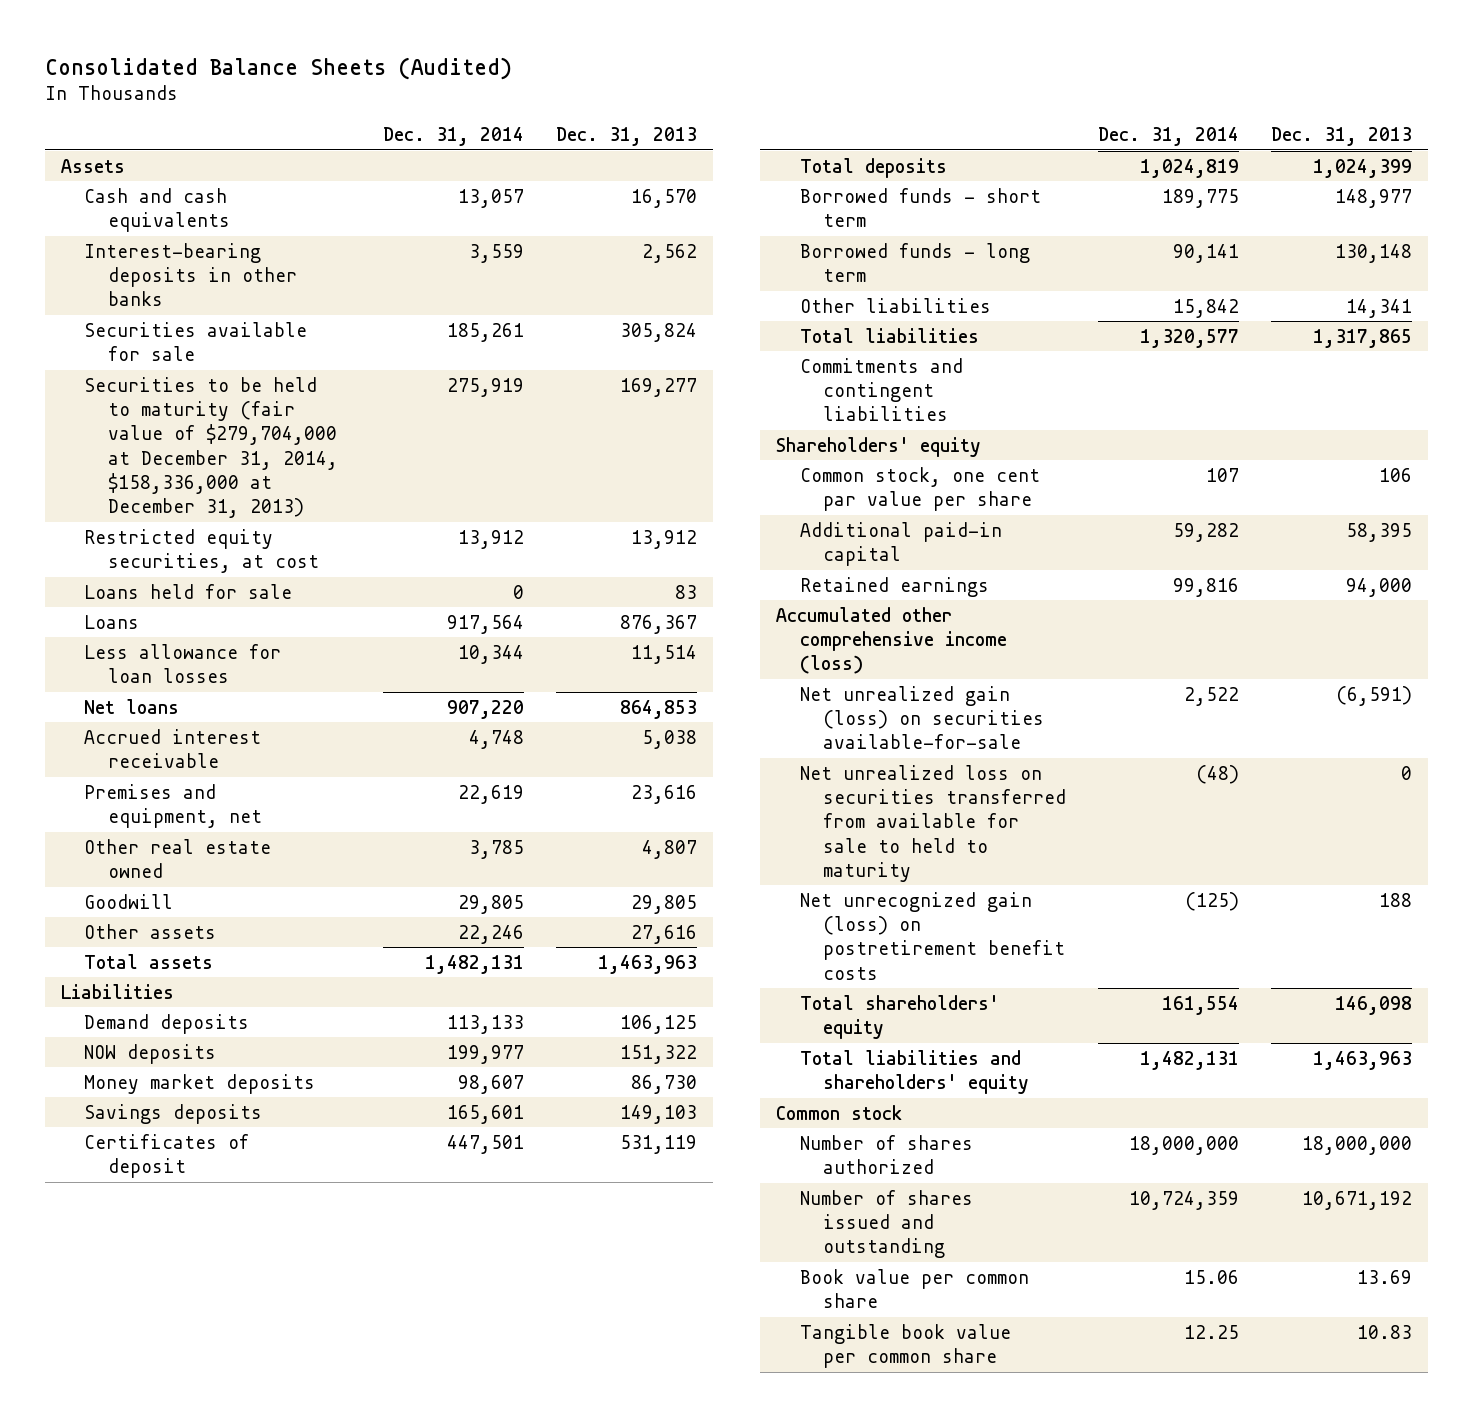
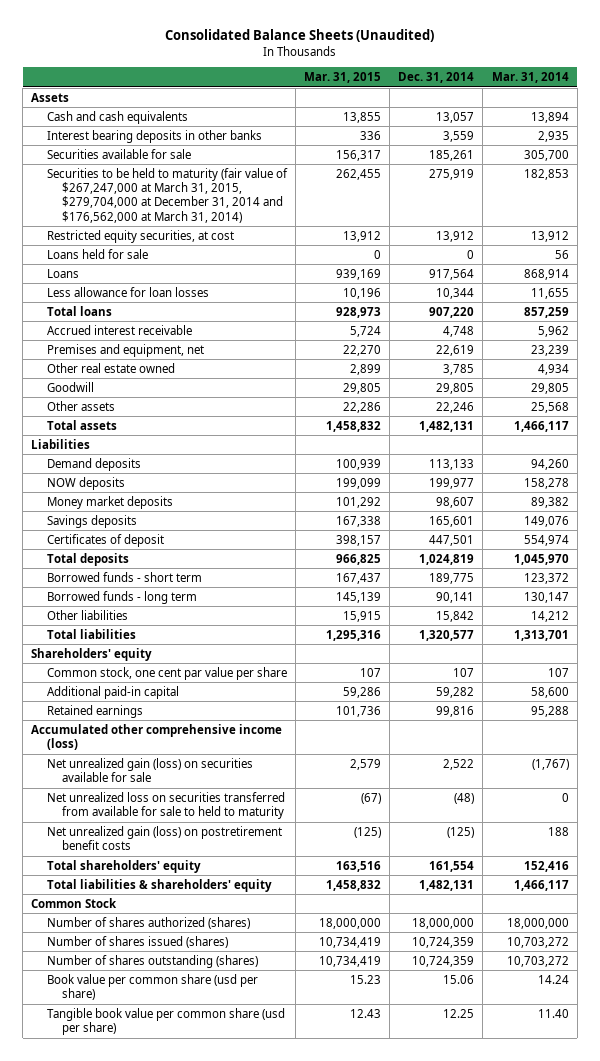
- Consolidated Balance Sheets (Audited)
+ Consolidated Balance Sheets (Unaudited)
- | Dec. 31, 2014 | Dec. 31, 2013
+ | Mar. 31, 2015 | Dec. 31, 2014 | Mar. 31, 2014
- Interest-bearing deposits in other banks | 3,559 | 2,562
+ Interest bearing deposits in other banks | 336 | 3,559 | 2,935
- Securities to be held to maturity (fair value of $279,704,000 at December 31, 2014, $158,336,000 at December 31, 2013) | 275,919 | 169,277
+ Securities to be held to maturity (fair value of $267,247,000 at March 31, 2015, $279,704,000 at December 31, 2014 and $176,562,000 at March 31, 2014) | 262,455 | 275,919 | 182,853
- Net loans | 907,220 | 864,853
+ Total loans | 928,973 | 907,220 | 857,259
- Commitments and contingent liabilities
- Net unrealized gain (loss) on securities available-for-sale | 2,522 | (6,591)
+ Net unrealized gain (loss) on securities available for sale | 2,579 | 2,522 | (1,767)
- Net unrecognized gain (loss) on postretirement benefit costs | (125) | 188
+ Net unrealized gain (loss) on postretirement benefit costs | (125) | (125) | 188
- Total liabilities and shareholders' equity | 1,482,131 | 1,463,963
- Common stock
- Number of shares authorized | 18,000,000 | 18,000,000
- Number of shares issued and outstanding | 10,724,359 | 10,671,192
- Book value per common share | 15.06 | 13.69
- Tangible book value per common share | 12.25 | 10.83
+ Total liabilities & shareholders' equity | 1,458,832 | 1,482,131 | 1,466,117
+ Common Stock
+ Number of shares authorized (shares) | 18,000,000 | 18,000,000 | 18,000,000
+ Number of shares issued (shares) | 10,734,419 | 10,724,359 | 10,703,272
+ Number of shares outstanding (shares) | 10,734,419 | 10,724,359 | 10,703,272
+ Book value per common share (usd per share) | 15.23 | 15.06 | 14.24
+ Tangible book value per common share (usd per share) | 12.43 | 12.25 | 11.40

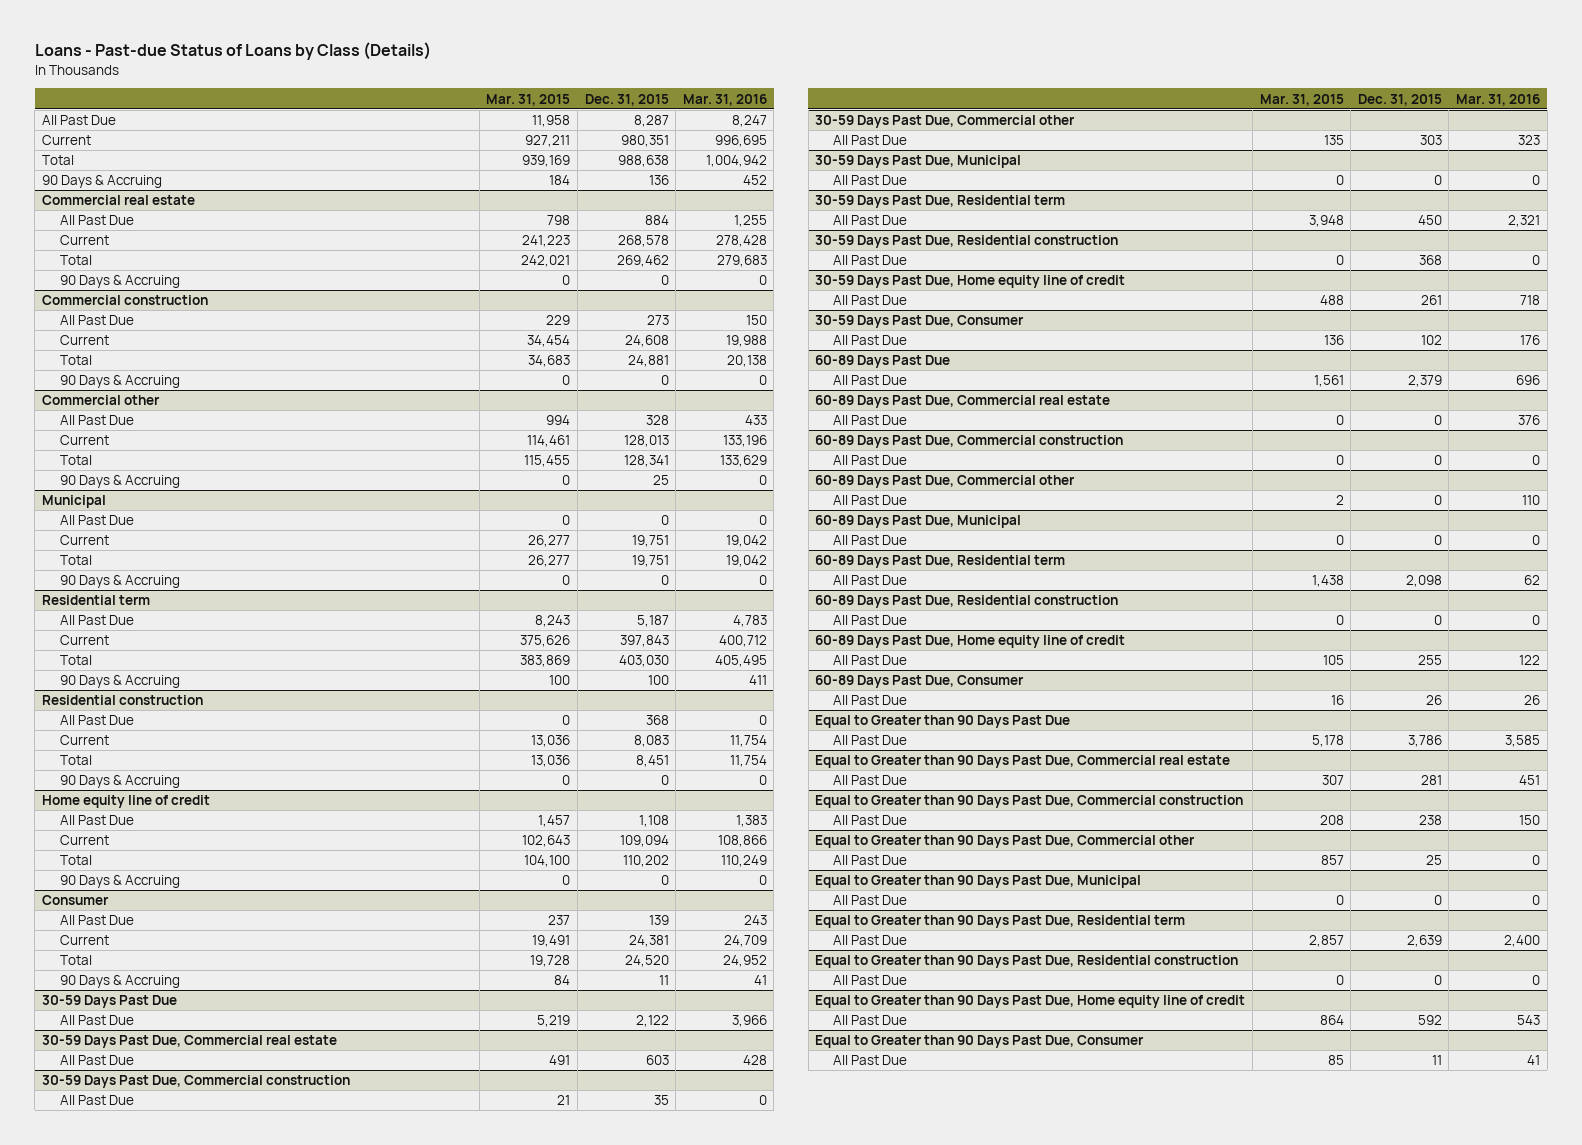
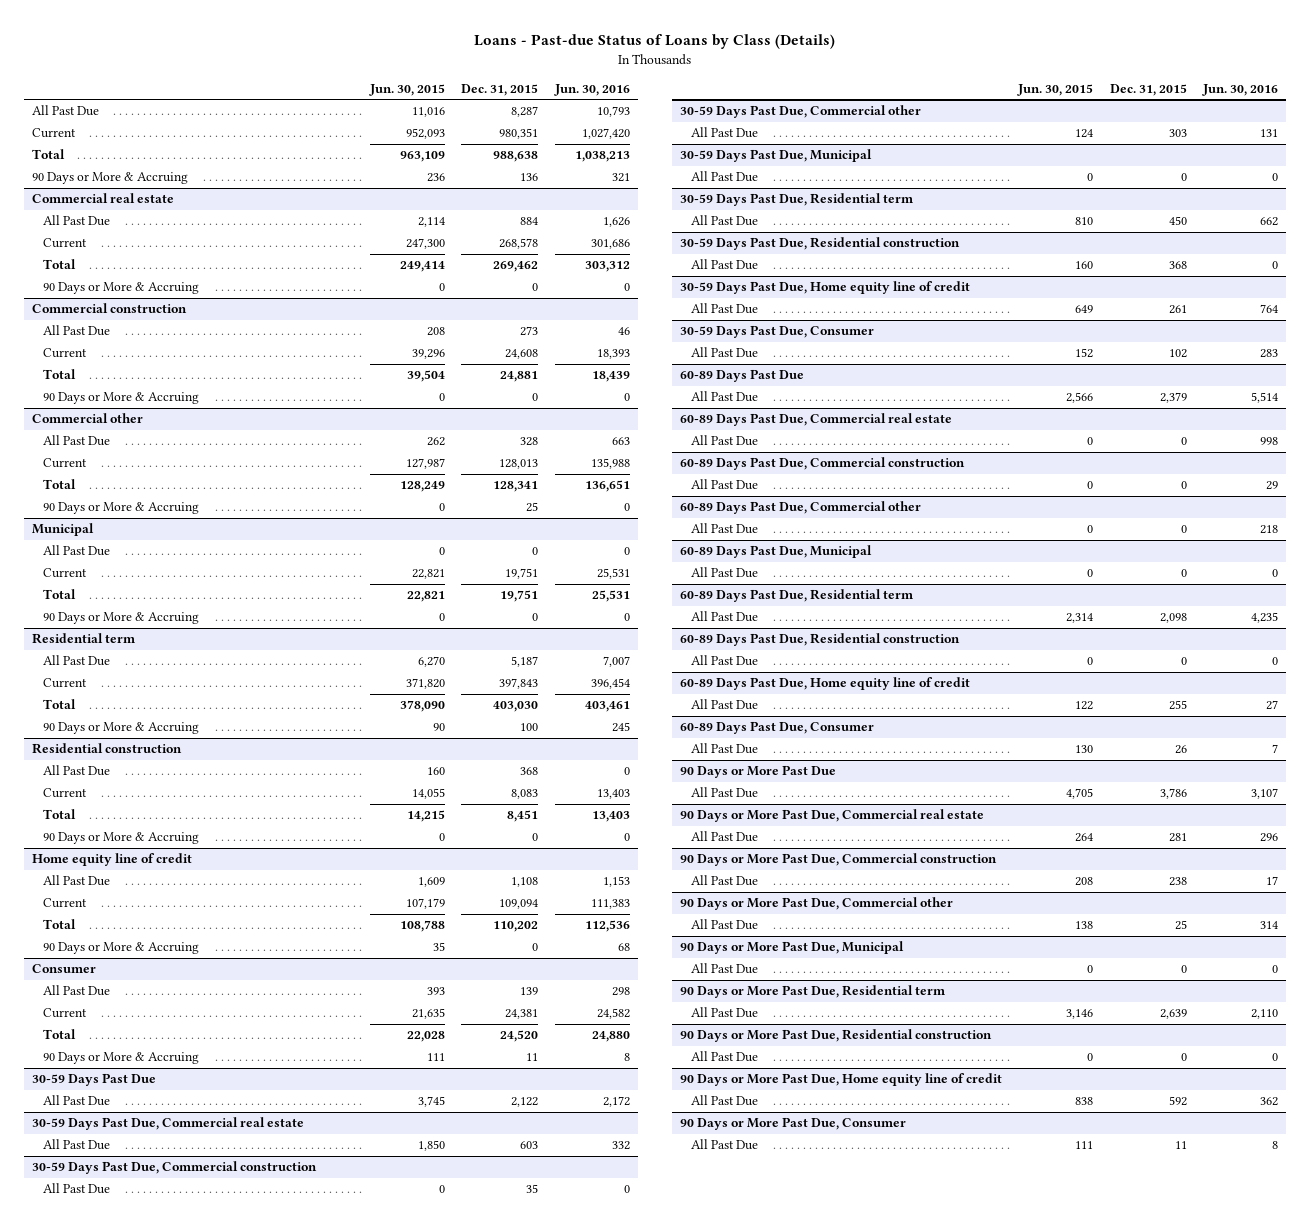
- | Mar. 31, 2015 | Dec. 31, 2015 | Mar. 31, 2016
+ | Jun. 30, 2015 | Dec. 31, 2015 | Jun. 30, 2016
- 90 Days & Accruing | 184 | 136 | 452
+ 90 Days or More & Accruing | 236 | 136 | 321
@ Commercial real estate
- 90 Days & Accruing | 0 | 0 | 0
+ 90 Days or More & Accruing | 0 | 0 | 0
@ Commercial construction
- 90 Days & Accruing | 0 | 0 | 0
+ 90 Days or More & Accruing | 0 | 0 | 0
@ Commercial other
- 90 Days & Accruing | 0 | 25 | 0
+ 90 Days or More & Accruing | 0 | 25 | 0
@ Municipal
- 90 Days & Accruing | 0 | 0 | 0
+ 90 Days or More & Accruing | 0 | 0 | 0
@ Residential term
- 90 Days & Accruing | 100 | 100 | 411
+ 90 Days or More & Accruing | 90 | 100 | 245
@ Residential construction
- 90 Days & Accruing | 0 | 0 | 0
+ 90 Days or More & Accruing | 0 | 0 | 0
@ Home equity line of credit
- 90 Days & Accruing | 0 | 0 | 0
+ 90 Days or More & Accruing | 35 | 0 | 68
@ Consumer
- 90 Days & Accruing | 84 | 11 | 41
+ 90 Days or More & Accruing | 111 | 11 | 8
- Equal to Greater than 90 Days Past Due
+ 90 Days or More Past Due
- Equal to Greater than 90 Days Past Due, Commercial real estate
+ 90 Days or More Past Due, Commercial real estate
- Equal to Greater than 90 Days Past Due, Commercial construction
+ 90 Days or More Past Due, Commercial construction
- Equal to Greater than 90 Days Past Due, Commercial other
+ 90 Days or More Past Due, Commercial other
- Equal to Greater than 90 Days Past Due, Municipal
+ 90 Days or More Past Due, Municipal
- Equal to Greater than 90 Days Past Due, Residential term
+ 90 Days or More Past Due, Residential term
- Equal to Greater than 90 Days Past Due, Residential construction
+ 90 Days or More Past Due, Residential construction
- Equal to Greater than 90 Days Past Due, Home equity line of credit
+ 90 Days or More Past Due, Home equity line of credit
- Equal to Greater than 90 Days Past Due, Consumer
+ 90 Days or More Past Due, Consumer

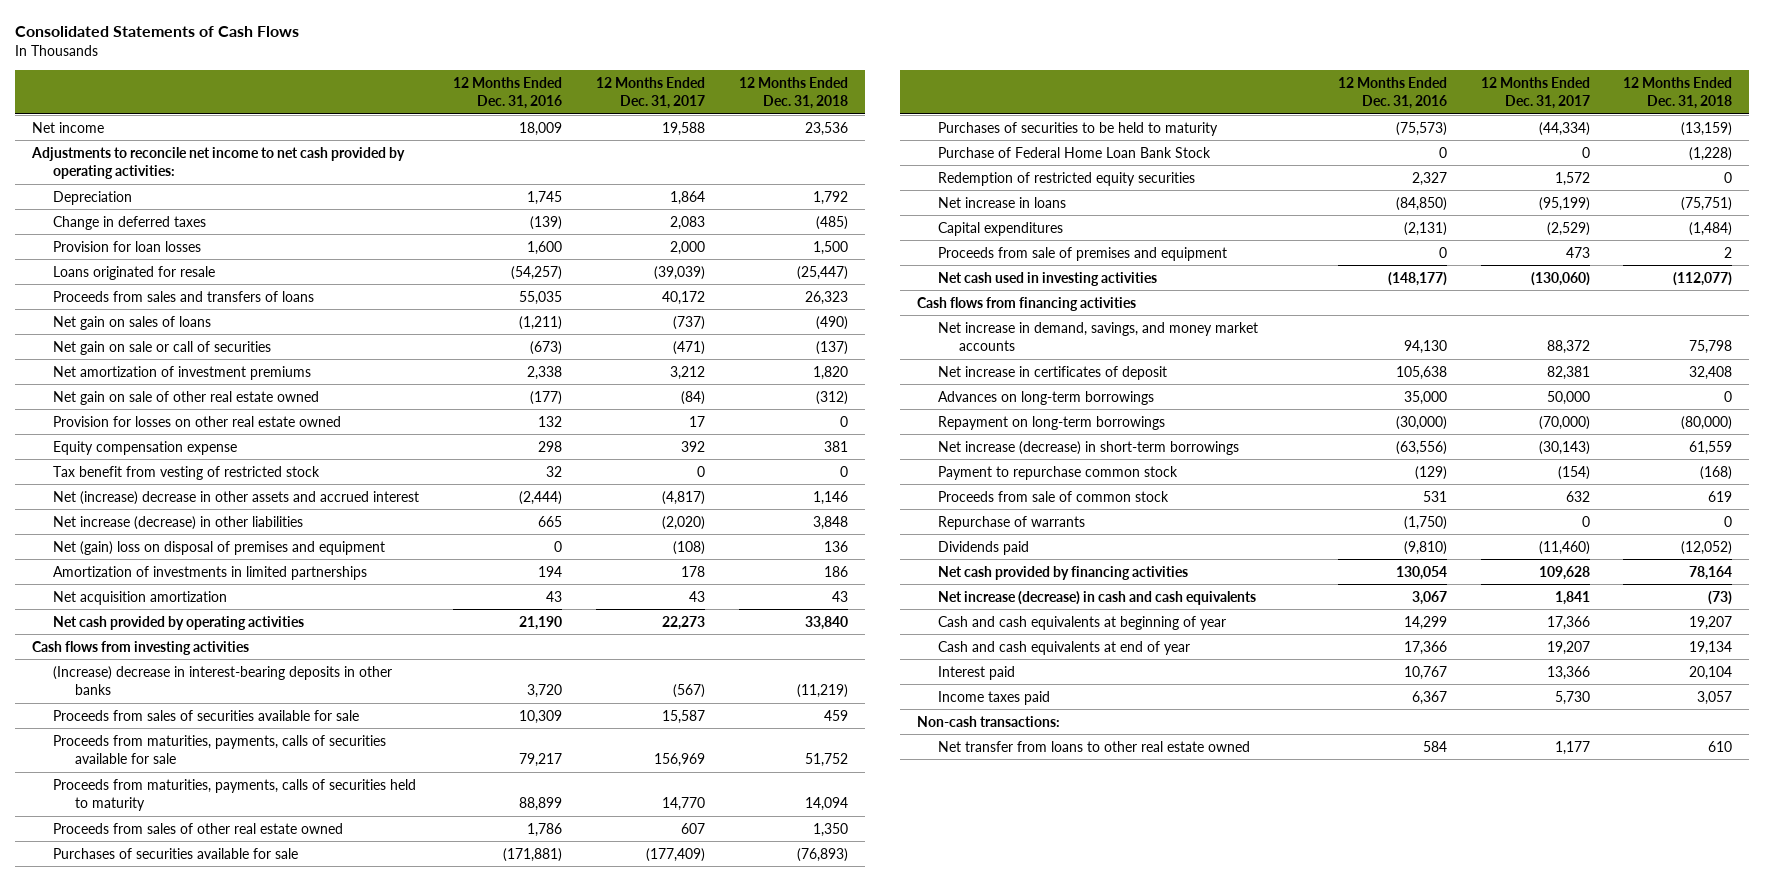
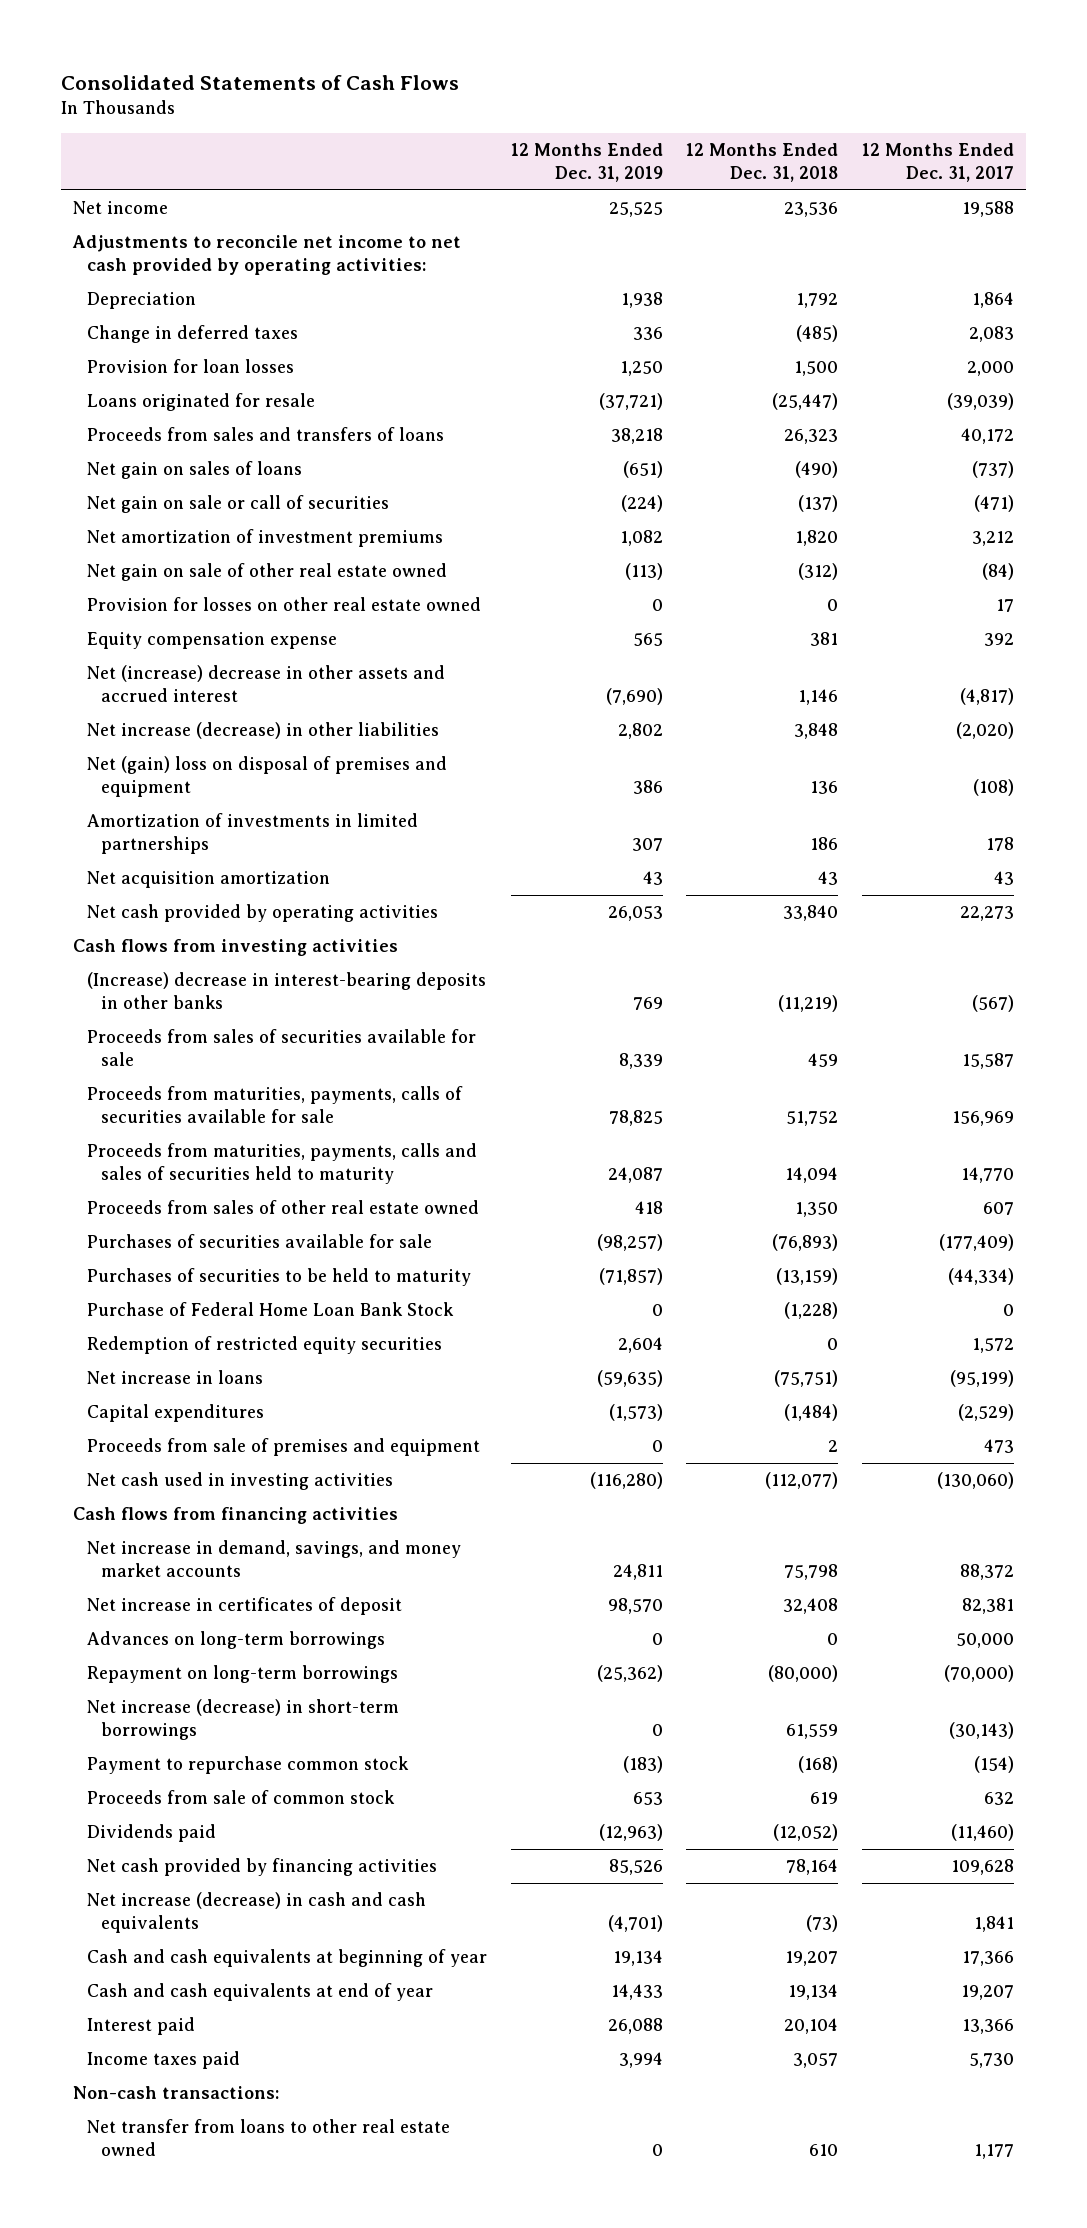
- | 12 Months Ended Dec. 31, 2016 | 12 Months Ended Dec. 31, 2017 | 12 Months Ended Dec. 31, 2018
+ | 12 Months Ended Dec. 31, 2019 | 12 Months Ended Dec. 31, 2018 | 12 Months Ended Dec. 31, 2017
- Tax benefit from vesting of restricted stock | 32 | 0 | 0
- Proceeds from maturities, payments, calls of securities held to maturity | 88,899 | 14,770 | 14,094
+ Proceeds from maturities, payments, calls and sales of securities held to maturity | 24,087 | 14,094 | 14,770
- Repurchase of warrants | (1,750) | 0 | 0

